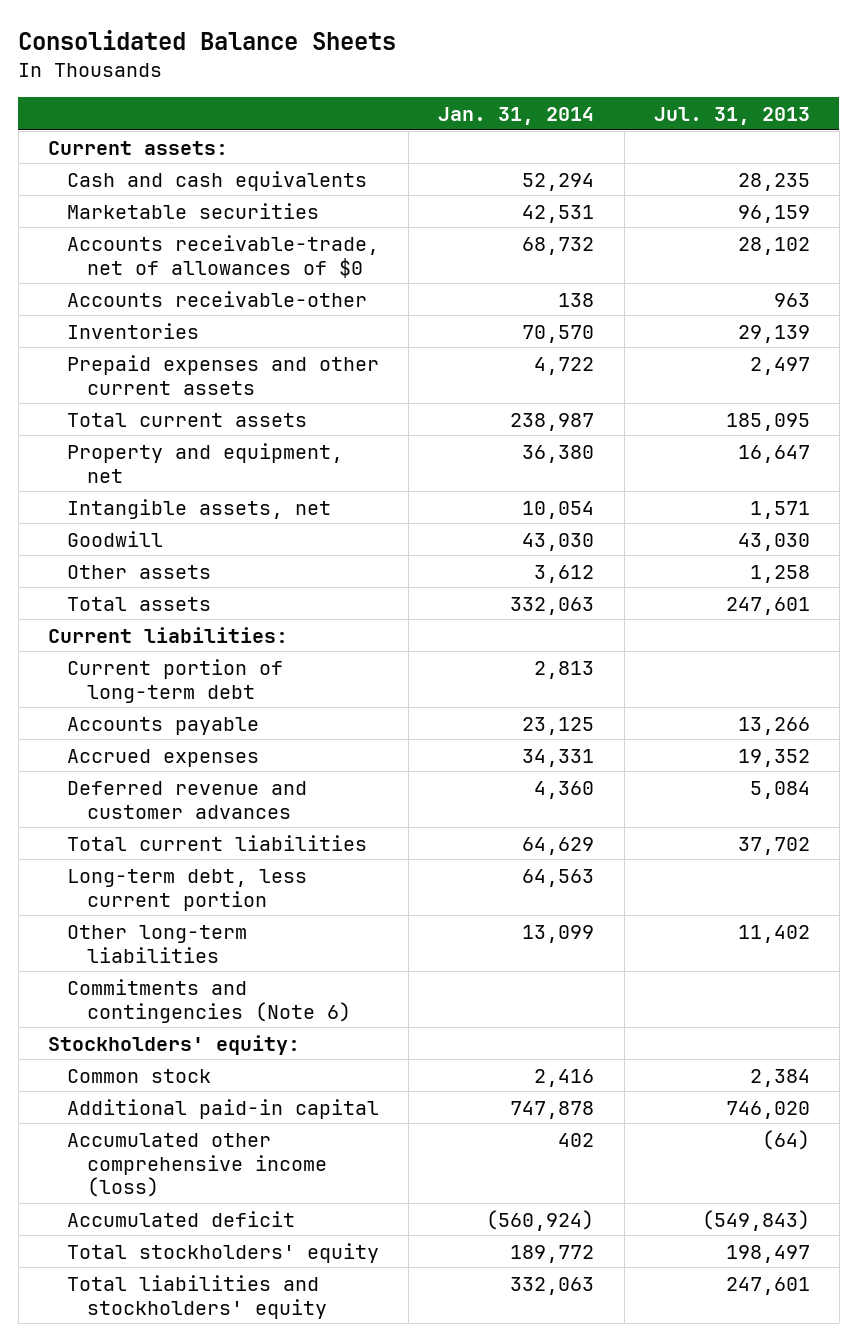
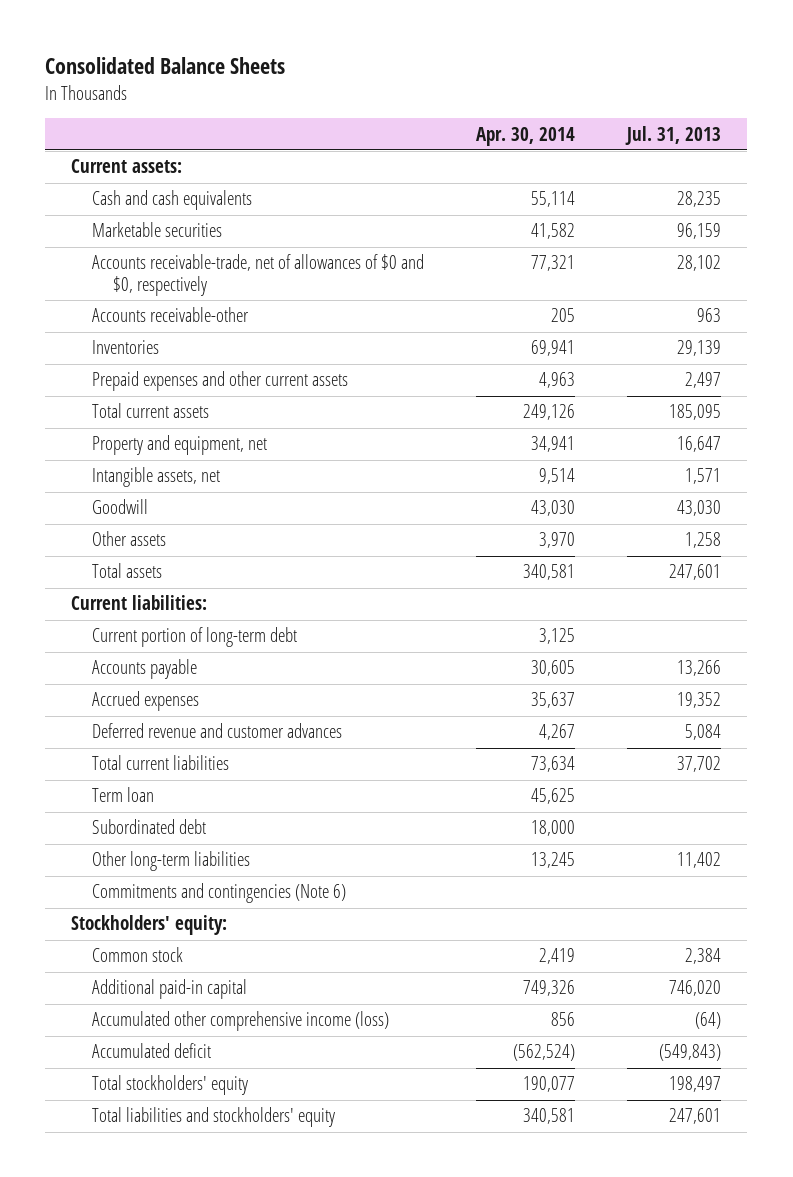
- | Jan. 31, 2014 | Jul. 31, 2013
+ | Apr. 30, 2014 | Jul. 31, 2013
- Accounts receivable-trade, net of allowances of $0 | 68,732 | 28,102
+ Accounts receivable-trade, net of allowances of $0 and $0, respectively | 77,321 | 28,102
- Long-term debt, less current portion | 64,563 |
+ Term loan | 45,625 |
+ Subordinated debt | 18,000 |

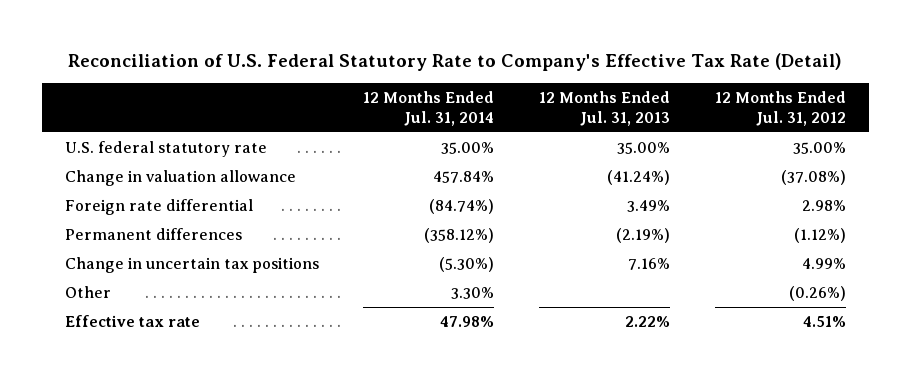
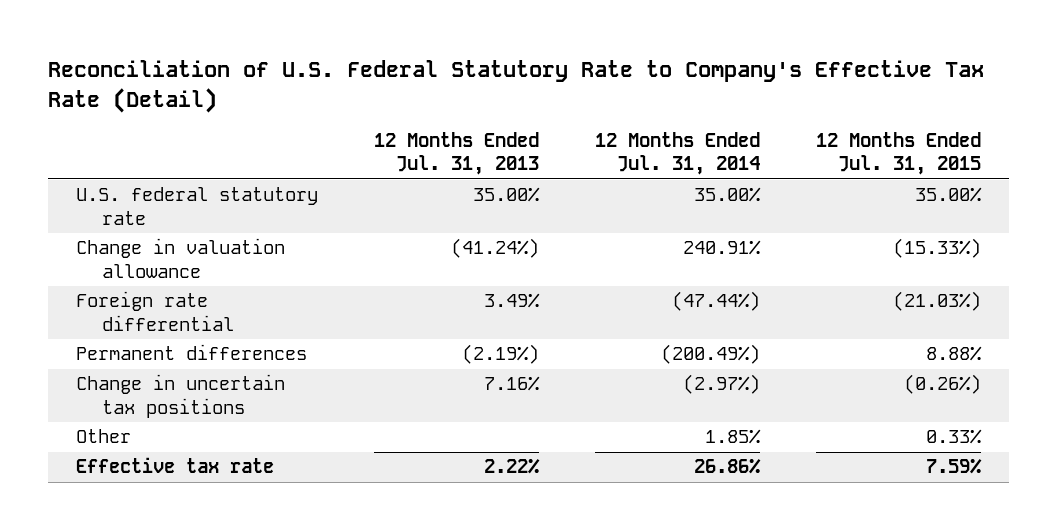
- | 12 Months Ended Jul. 31, 2014 | 12 Months Ended Jul. 31, 2013 | 12 Months Ended Jul. 31, 2012
+ | 12 Months Ended Jul. 31, 2013 | 12 Months Ended Jul. 31, 2014 | 12 Months Ended Jul. 31, 2015
- Change in valuation allowance | 457.84% | (41.24%) | (37.08%)
- Foreign rate differential | (84.74%) | 3.49% | 2.98%
- Permanent differences | (358.12%) | (2.19%) | (1.12%)
- Change in uncertain tax positions | (5.30%) | 7.16% | 4.99%
- Other | 3.30% | | (0.26%)
- Effective tax rate | 47.98% | 2.22% | 4.51%
+ Change in valuation allowance | (41.24%) | 240.91% | (15.33%)
+ Foreign rate differential | 3.49% | (47.44%) | (21.03%)
+ Permanent differences | (2.19%) | (200.49%) | 8.88%
+ Change in uncertain tax positions | 7.16% | (2.97%) | (0.26%)
+ Other | | 1.85% | 0.33%
+ Effective tax rate | 2.22% | 26.86% | 7.59%

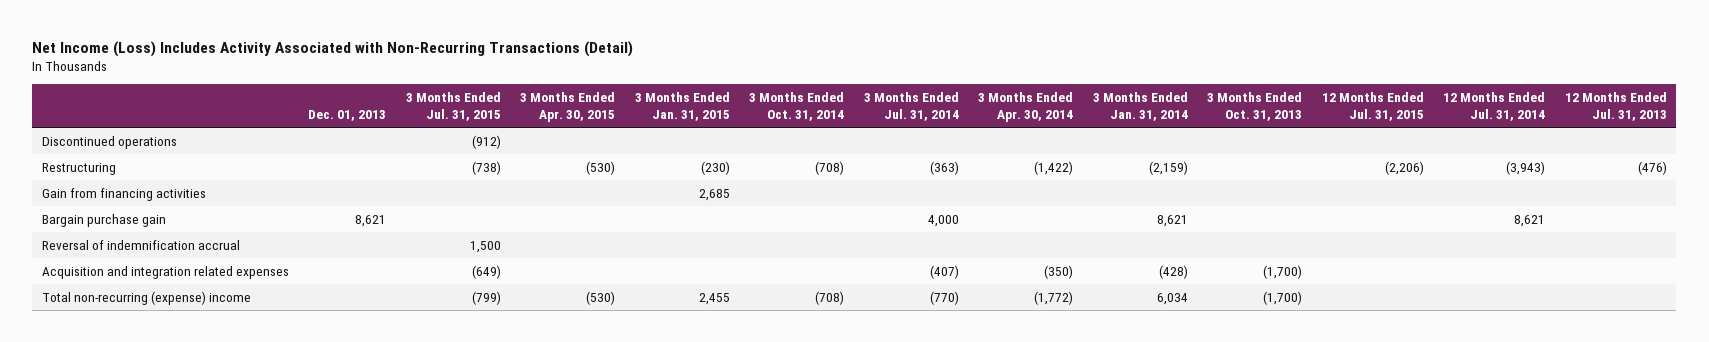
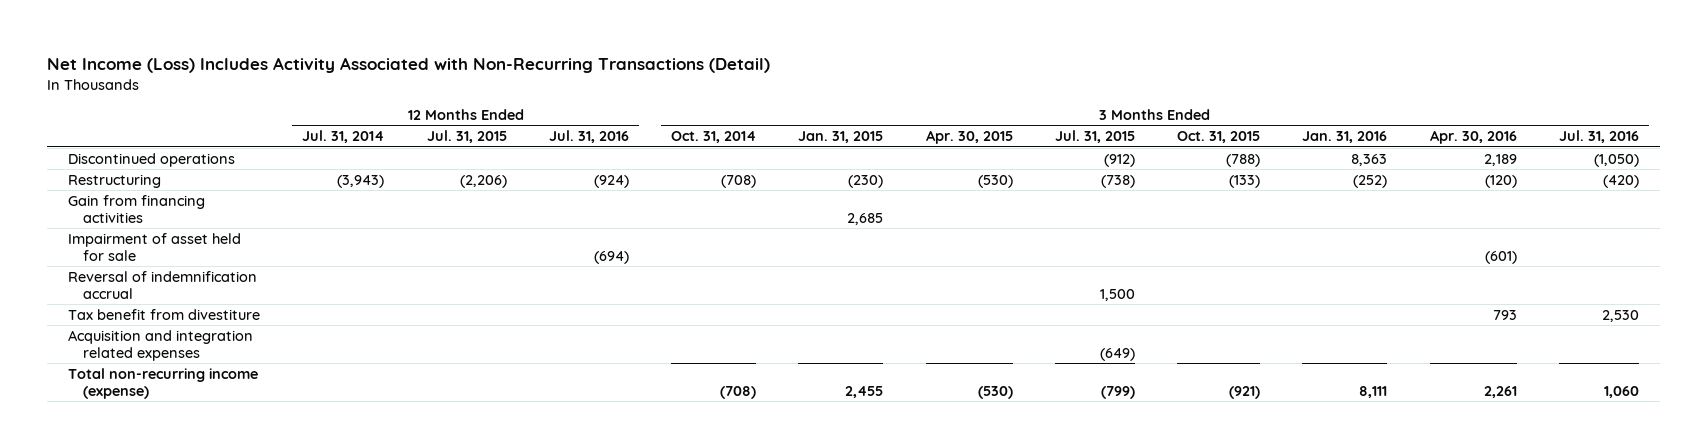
- | Dec. 01, 2013 | 3 Months Ended Jul. 31, 2015 | 3 Months Ended Apr. 30, 2015 | 3 Months Ended Jan. 31, 2015 | 3 Months Ended Oct. 31, 2014 | 3 Months Ended Jul. 31, 2014 | 3 Months Ended Apr. 30, 2014 | 3 Months Ended Jan. 31, 2014 | 3 Months Ended Oct. 31, 2013 | 12 Months Ended Jul. 31, 2015 | 12 Months Ended Jul. 31, 2014 | 12 Months Ended Jul. 31, 2013
+ | 12 Months Ended Jul. 31, 2014 | 12 Months Ended Jul. 31, 2015 | 12 Months Ended Jul. 31, 2016 | 3 Months Ended Oct. 31, 2014 | 3 Months Ended Jan. 31, 2015 | 3 Months Ended Apr. 30, 2015 | 3 Months Ended Jul. 31, 2015 | 3 Months Ended Oct. 31, 2015 | 3 Months Ended Jan. 31, 2016 | 3 Months Ended Apr. 30, 2016 | 3 Months Ended Jul. 31, 2016
- Bargain purchase gain | 8,621 | | | | | 4,000 | | 8,621 | | | 8,621 |
+ Impairment of asset held for sale | | | (694) | | | | | | | (601) |
+ Tax benefit from divestiture | | | | | | | | | | 793 | 2,530
- Total non-recurring (expense) income | | (799) | (530) | 2,455 | (708) | (770) | (1,772) | 6,034 | (1,700) | | |
+ Total non-recurring income (expense) | | | | (708) | 2,455 | (530) | (799) | (921) | 8,111 | 2,261 | 1,060

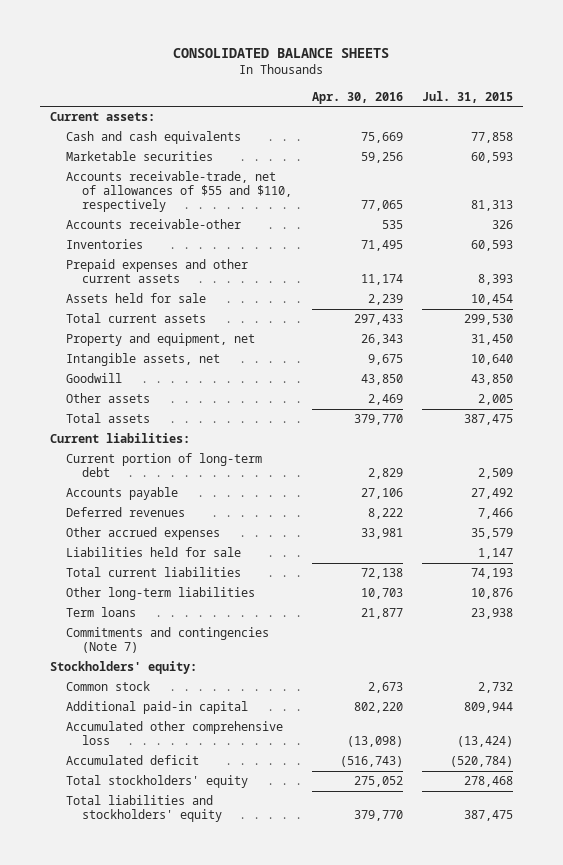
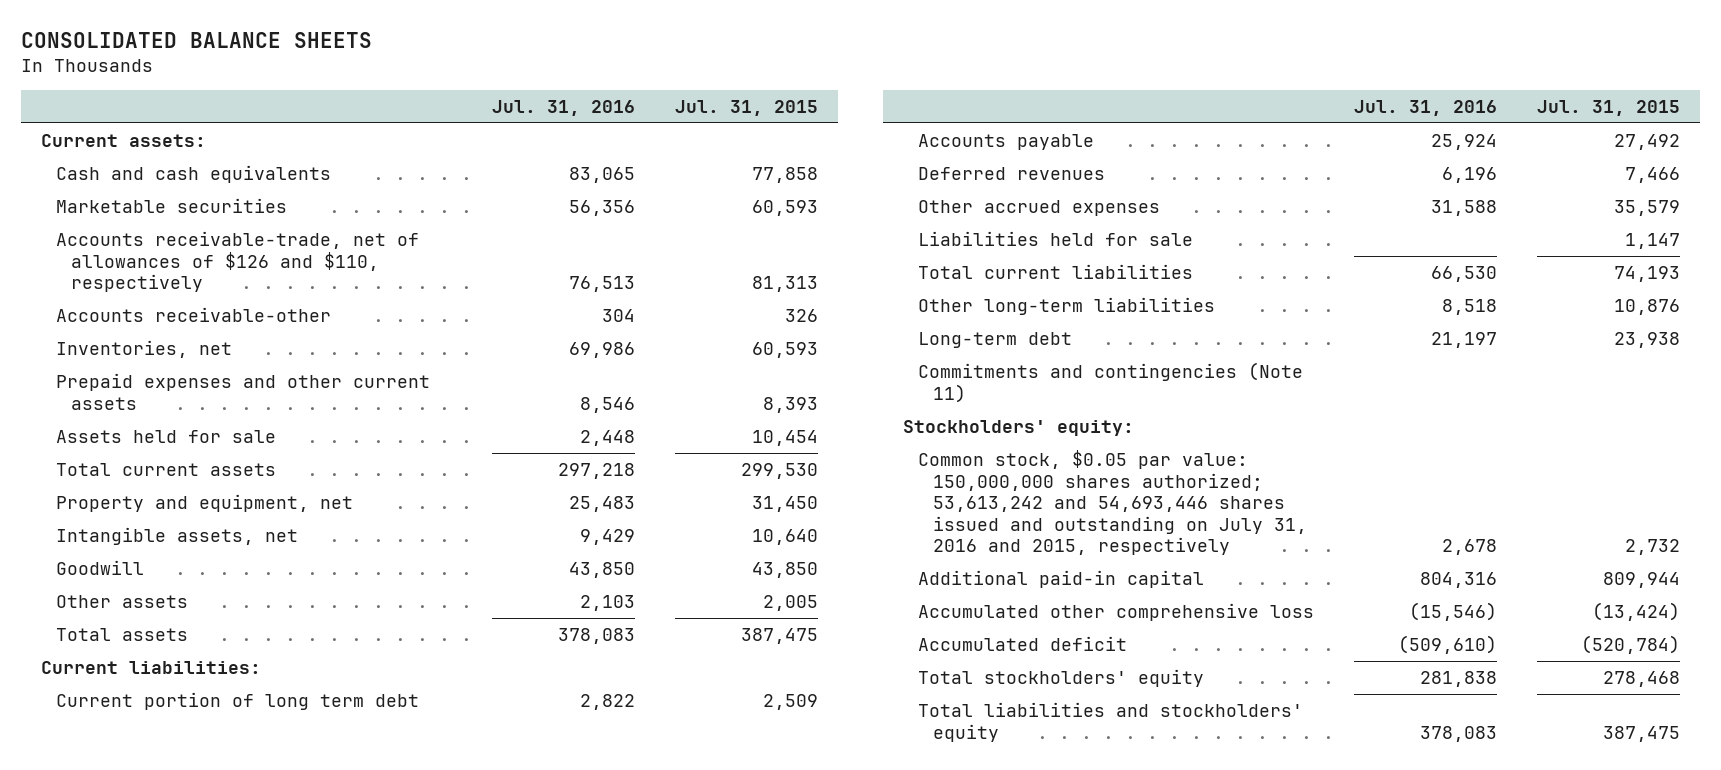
- | Apr. 30, 2016 | Jul. 31, 2015
+ | Jul. 31, 2016 | Jul. 31, 2015
- Accounts receivable-trade, net of allowances of $55 and $110, respectively | 77,065 | 81,313
+ Accounts receivable-trade, net of allowances of $126 and $110, respectively | 76,513 | 81,313
- Inventories | 71,495 | 60,593
+ Inventories, net | 69,986 | 60,593
- Current portion of long-term debt | 2,829 | 2,509
+ Current portion of long term debt | 2,822 | 2,509
- Term loans | 21,877 | 23,938
- Commitments and contingencies (Note 7)
+ Long-term debt | 21,197 | 23,938
+ Commitments and contingencies (Note 11)
- Common stock | 2,673 | 2,732
+ Common stock, $0.05 par value: 150,000,000 shares authorized; 53,613,242 and 54,693,446 shares issued and outstanding on July 31, 2016 and 2015, respectively | 2,678 | 2,732

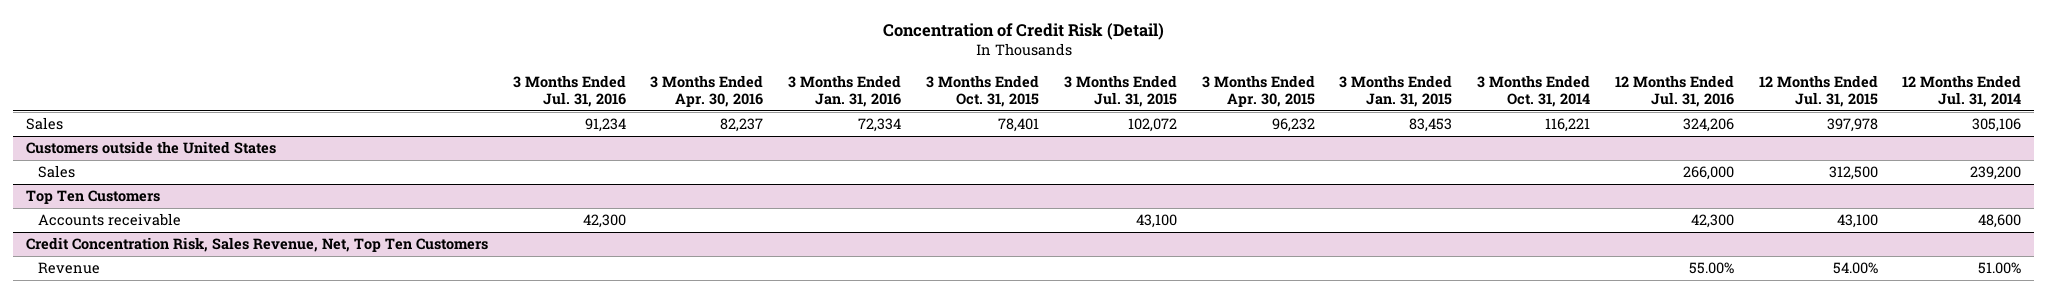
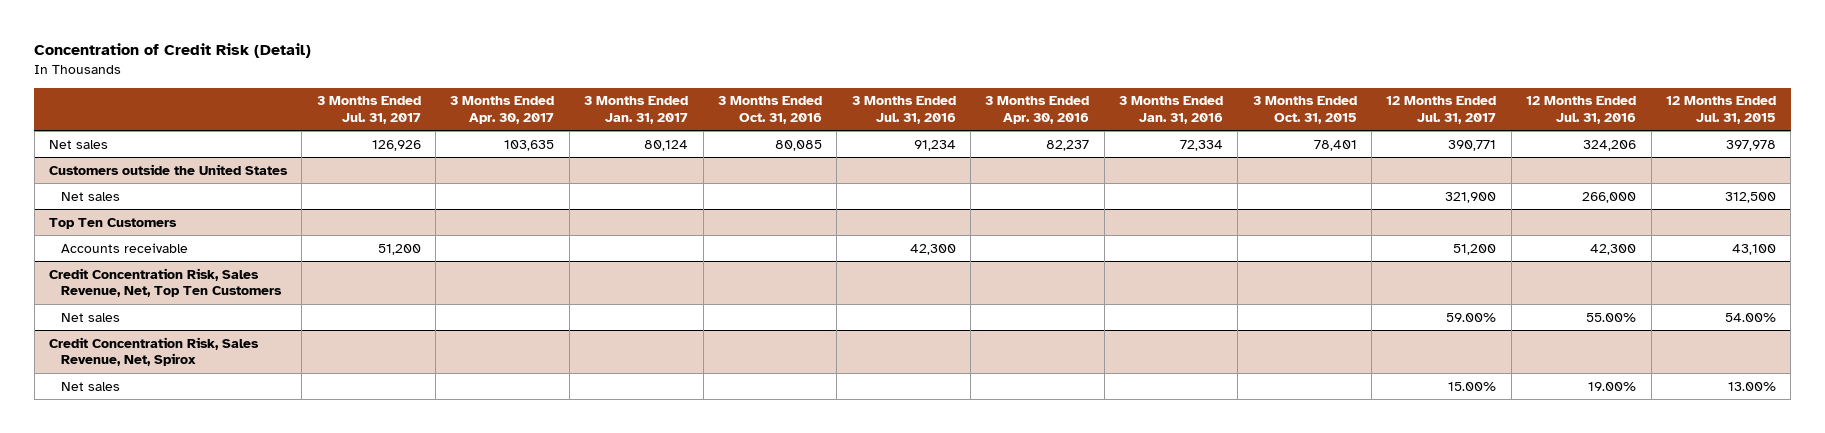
- | 3 Months Ended Jul. 31, 2016 | 3 Months Ended Apr. 30, 2016 | 3 Months Ended Jan. 31, 2016 | 3 Months Ended Oct. 31, 2015 | 3 Months Ended Jul. 31, 2015 | 3 Months Ended Apr. 30, 2015 | 3 Months Ended Jan. 31, 2015 | 3 Months Ended Oct. 31, 2014 | 12 Months Ended Jul. 31, 2016 | 12 Months Ended Jul. 31, 2015 | 12 Months Ended Jul. 31, 2014
+ | 3 Months Ended Jul. 31, 2017 | 3 Months Ended Apr. 30, 2017 | 3 Months Ended Jan. 31, 2017 | 3 Months Ended Oct. 31, 2016 | 3 Months Ended Jul. 31, 2016 | 3 Months Ended Apr. 30, 2016 | 3 Months Ended Jan. 31, 2016 | 3 Months Ended Oct. 31, 2015 | 12 Months Ended Jul. 31, 2017 | 12 Months Ended Jul. 31, 2016 | 12 Months Ended Jul. 31, 2015
- Sales | 91,234 | 82,237 | 72,334 | 78,401 | 102,072 | 96,232 | 83,453 | 116,221 | 324,206 | 397,978 | 305,106
+ Net sales | 126,926 | 103,635 | 80,124 | 80,085 | 91,234 | 82,237 | 72,334 | 78,401 | 390,771 | 324,206 | 397,978
@ Customers outside the United States
- Sales | | | | | | | | | 266,000 | 312,500 | 239,200
+ Net sales | | | | | | | | | 321,900 | 266,000 | 312,500
@ Credit Concentration Risk, Sales Revenue, Net, Top Ten Customers
- Revenue | | | | | | | | | 55.00% | 54.00% | 51.00%
+ Net sales | | | | | | | | | 59.00% | 55.00% | 54.00%
+ Credit Concentration Risk, Sales Revenue, Net, Spirox
+ Net sales | | | | | | | | | 15.00% | 19.00% | 13.00%

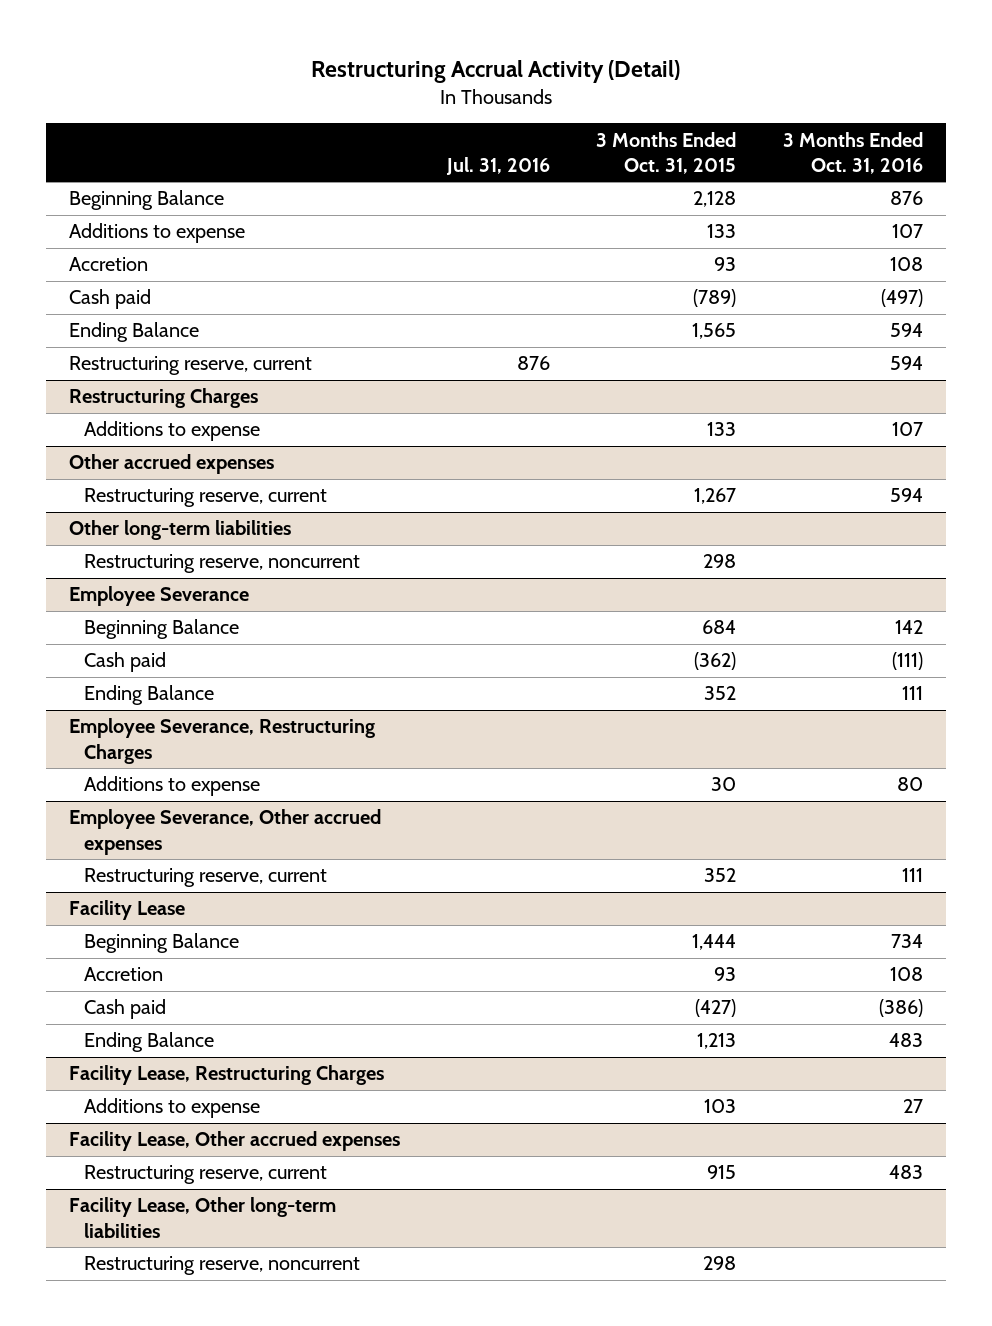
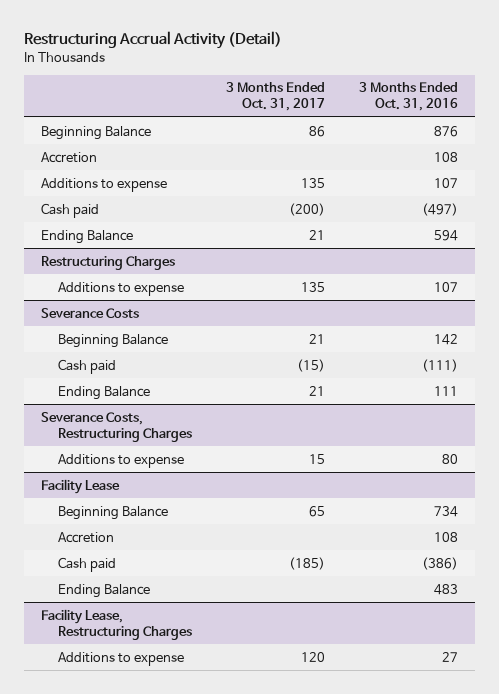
- | Jul. 31, 2016 | 3 Months Ended Oct. 31, 2015 | 3 Months Ended Oct. 31, 2016
+ | 3 Months Ended Oct. 31, 2017 | 3 Months Ended Oct. 31, 2016
moved down: Additions to expense | 135 | 107
- Restructuring reserve, current | 876 | | 594
- Other accrued expenses
- Restructuring reserve, current | | 1,267 | 594
- Other long-term liabilities
- Restructuring reserve, noncurrent | | 298 |
- Employee Severance
+ Severance Costs
- Employee Severance, Restructuring Charges
+ Severance Costs, Restructuring Charges
- Employee Severance, Other accrued expenses
- Restructuring reserve, current | | 352 | 111
- Facility Lease, Other accrued expenses
- Restructuring reserve, current | | 915 | 483
- Facility Lease, Other long-term liabilities
- Restructuring reserve, noncurrent | | 298 |

